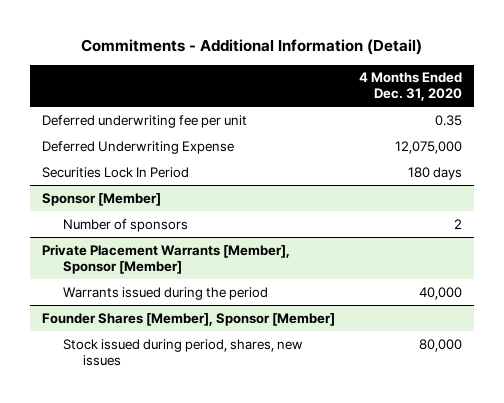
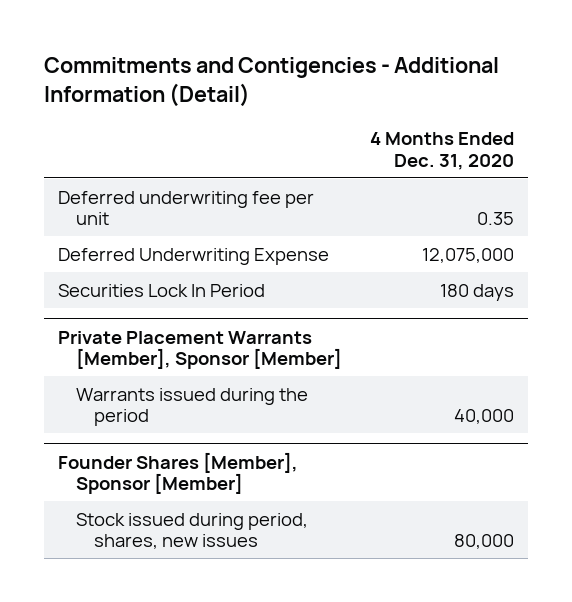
- Commitments - Additional Information (Detail)
+ Commitments and Contigencies - Additional Information (Detail)
- Sponsor [Member]
- Number of sponsors | 2

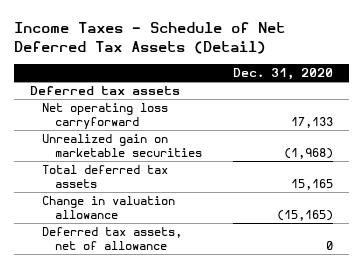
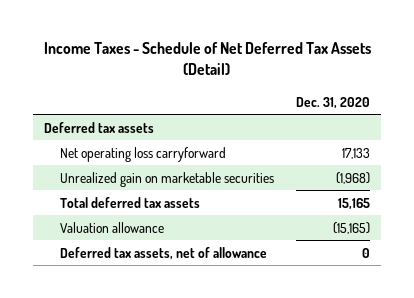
- Change in valuation allowance | (15,165)
+ Valuation allowance | (15,165)

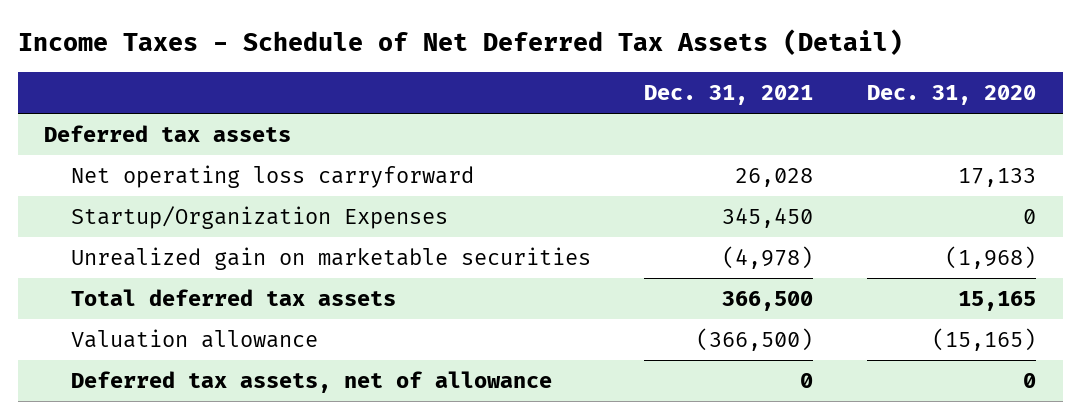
- | Dec. 31, 2020
+ | Dec. 31, 2021 | Dec. 31, 2020
+ Startup/Organization Expenses | 345,450 | 0

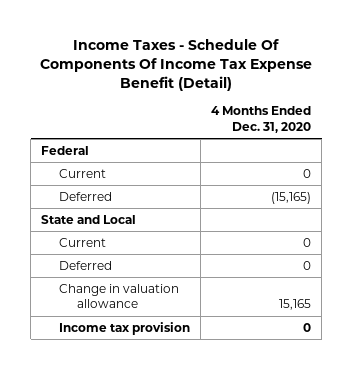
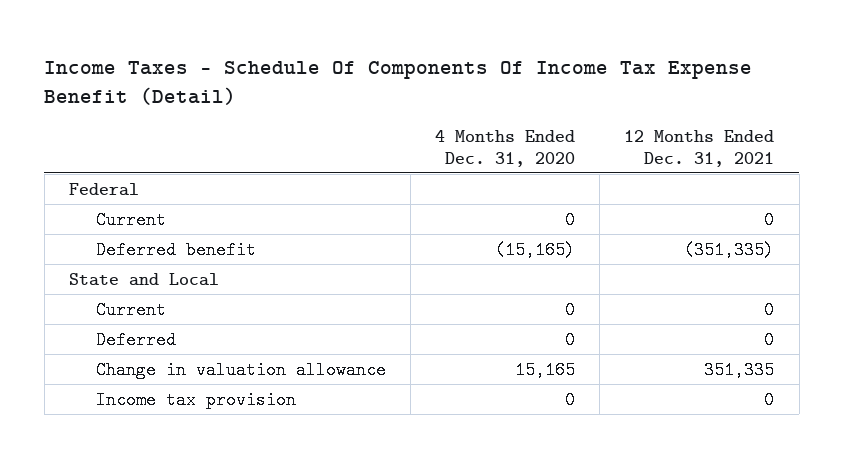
- | 4 Months Ended Dec. 31, 2020
+ | 4 Months Ended Dec. 31, 2020 | 12 Months Ended Dec. 31, 2021
- Deferred | (15,165)
+ Deferred benefit | (15,165) | (351,335)

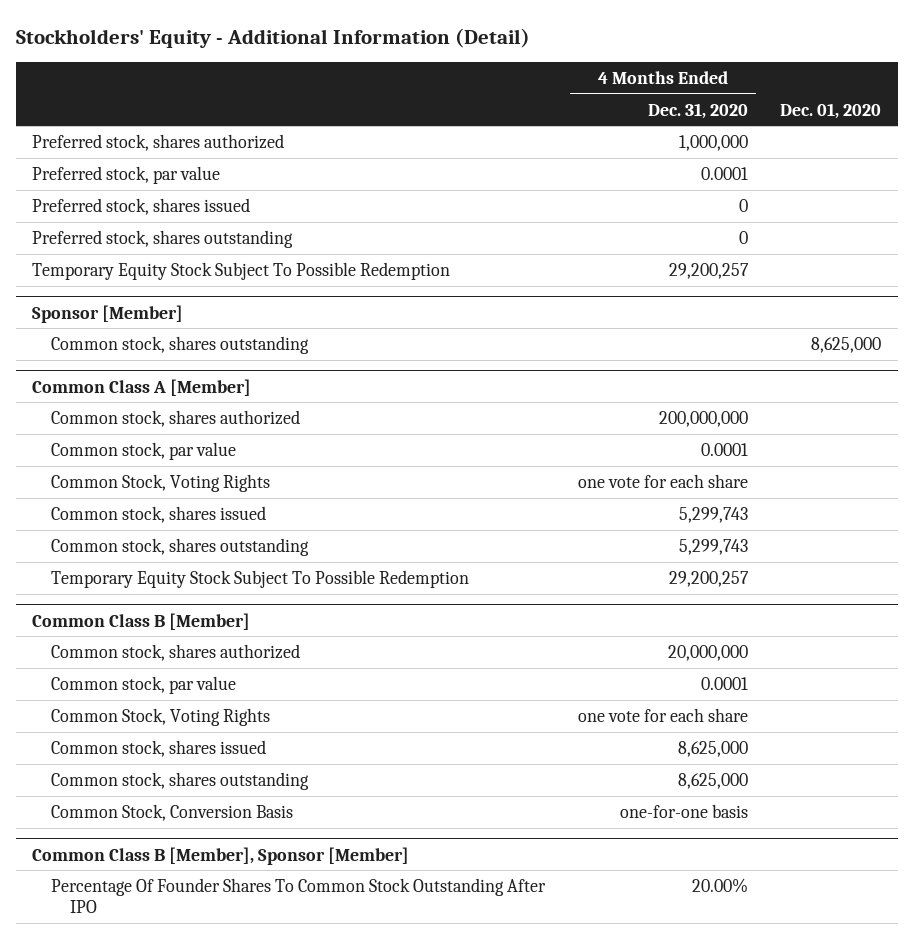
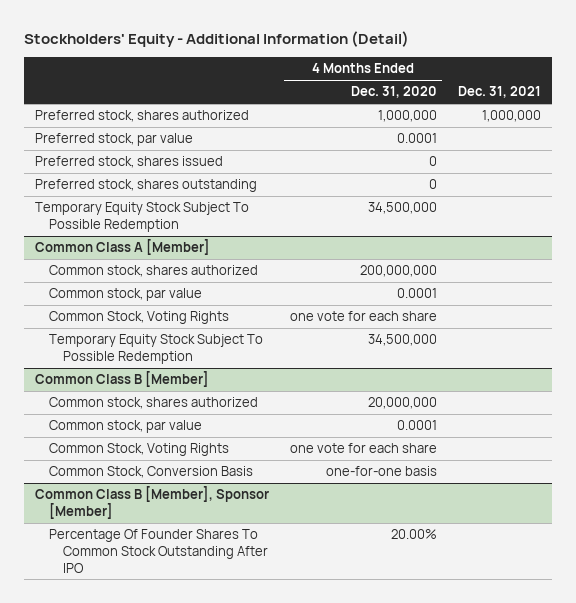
- | 4 Months Ended Dec. 31, 2020 | Dec. 01, 2020
+ | 4 Months Ended Dec. 31, 2020 | Dec. 31, 2021
- Temporary Equity Stock Subject To Possible Redemption | 29,200,257 |
- Sponsor [Member]
- Common stock, shares outstanding | | 8,625,000
+ Temporary Equity Stock Subject To Possible Redemption | 34,500,000 |
@ Common Class A [Member]
- Common stock, shares issued | 5,299,743 |
- Common stock, shares outstanding | 5,299,743 |
- Temporary Equity Stock Subject To Possible Redemption | 29,200,257 |
+ Temporary Equity Stock Subject To Possible Redemption | 34,500,000 |
@ Common Class B [Member]
- Common stock, shares issued | 8,625,000 |
- Common stock, shares outstanding | 8,625,000 |

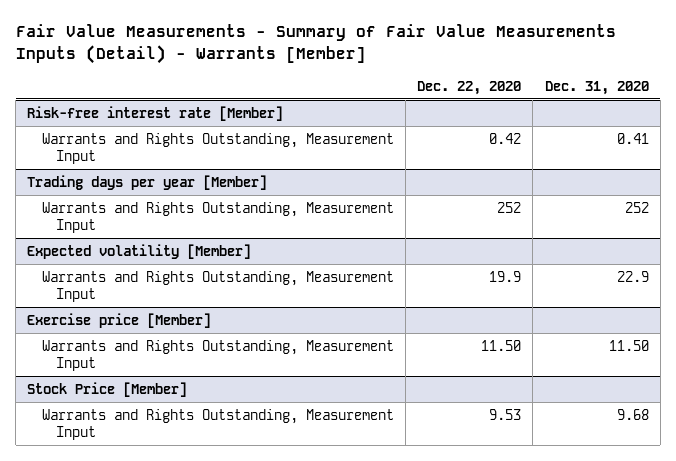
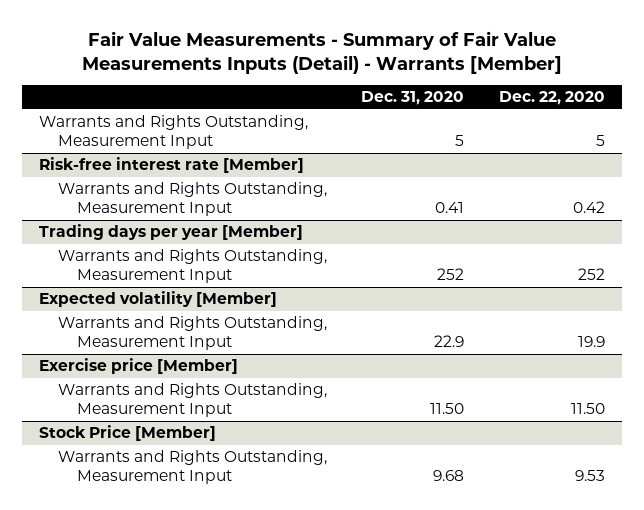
- | Dec. 22, 2020 | Dec. 31, 2020
+ | Dec. 31, 2020 | Dec. 22, 2020
+ Warrants and Rights Outstanding, Measurement Input | 5 | 5

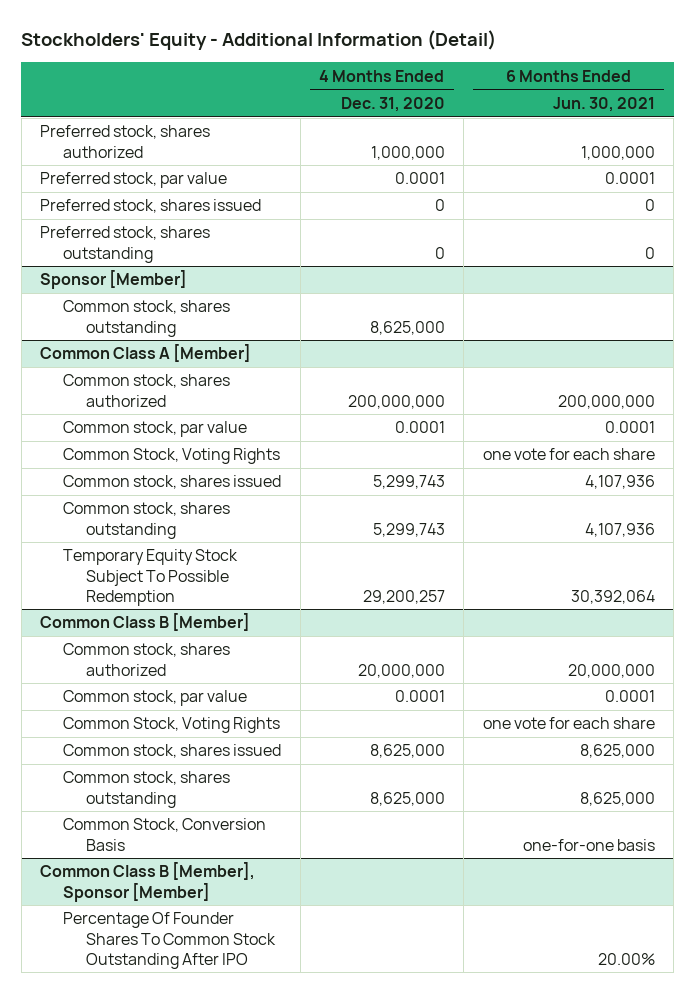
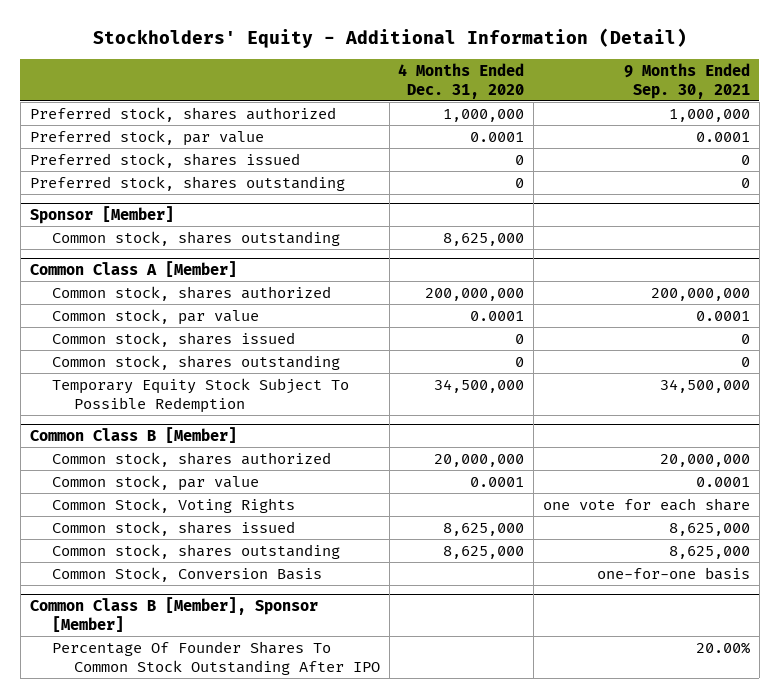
- | 4 Months Ended Dec. 31, 2020 | 6 Months Ended Jun. 30, 2021
+ | 4 Months Ended Dec. 31, 2020 | 9 Months Ended Sep. 30, 2021
@ Common Class A [Member]
- Common Stock, Voting Rights | | one vote for each share
- Common stock, shares issued | 5,299,743 | 4,107,936
- Common stock, shares outstanding | 5,299,743 | 4,107,936
- Temporary Equity Stock Subject To Possible Redemption | 29,200,257 | 30,392,064
+ Common stock, shares issued | 0 | 0
+ Common stock, shares outstanding | 0 | 0
+ Temporary Equity Stock Subject To Possible Redemption | 34,500,000 | 34,500,000

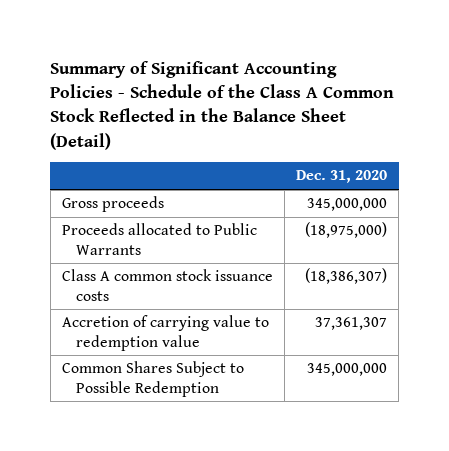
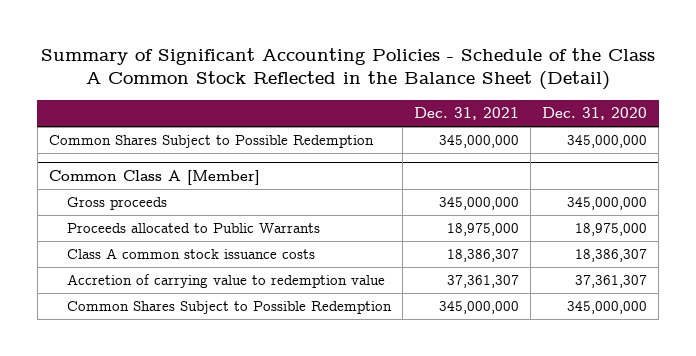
- | Dec. 31, 2020
+ | Dec. 31, 2021 | Dec. 31, 2020
+ Common Shares Subject to Possible Redemption | 345,000,000 | 345,000,000
+ Common Class A [Member]
- Proceeds allocated to Public Warrants | (18,975,000)
- Class A common stock issuance costs | (18,386,307)
+ Proceeds allocated to Public Warrants | 18,975,000 | 18,975,000
+ Class A common stock issuance costs | 18,386,307 | 18,386,307

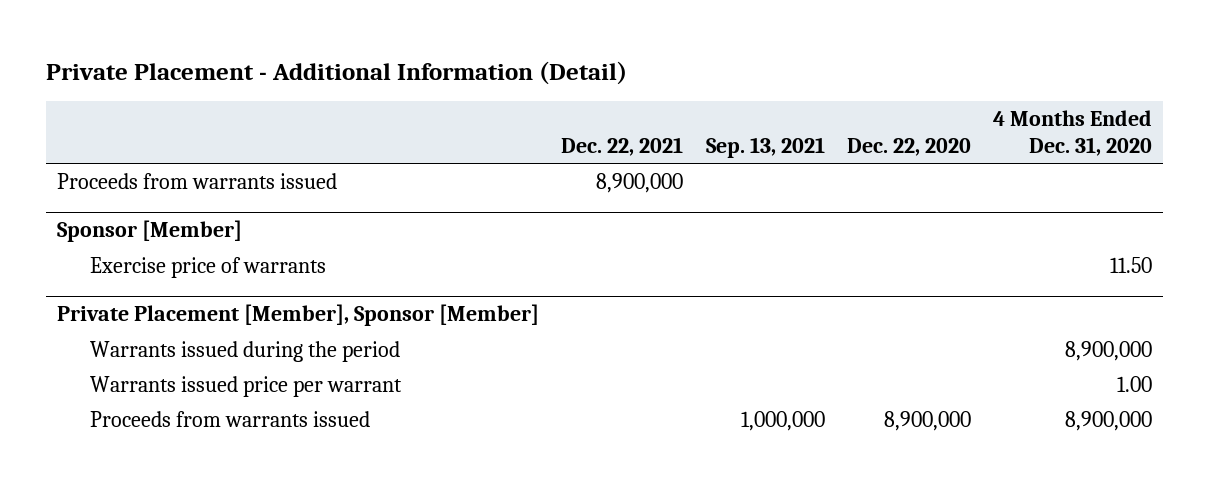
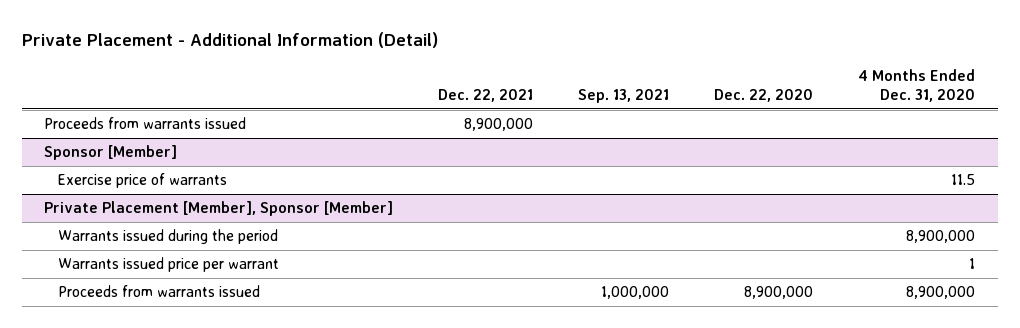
@ Sponsor [Member]
- Exercise price of warrants | | | | 11.50
+ Exercise price of warrants | | | | 11.5
@ Private Placement [Member], Sponsor [Member]
- Warrants issued price per warrant | | | | 1.00
+ Warrants issued price per warrant | | | | 1

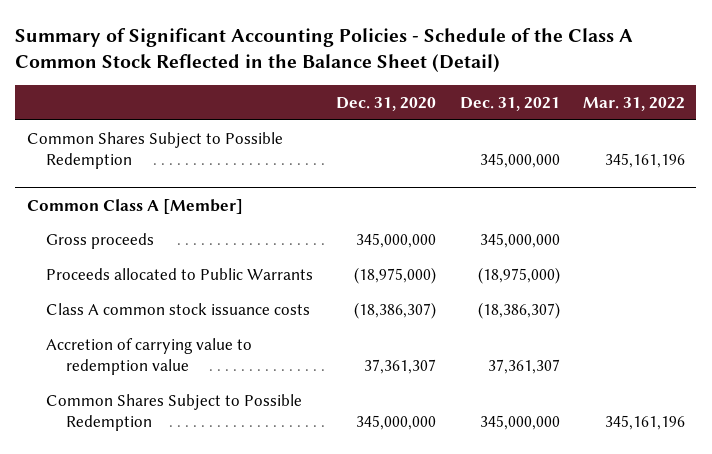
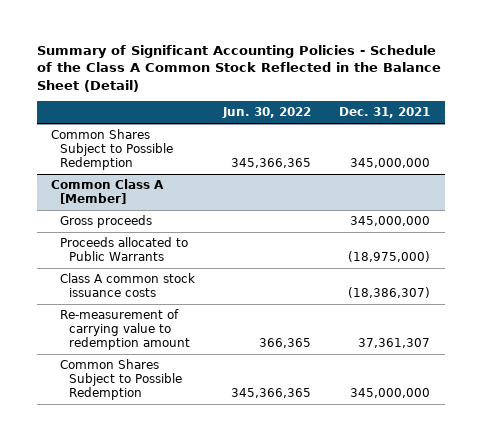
- | Dec. 31, 2020 | Dec. 31, 2021 | Mar. 31, 2022
+ | Jun. 30, 2022 | Dec. 31, 2021
@ Common Class A [Member]
- Accretion of carrying value to redemption value | 37,361,307 | 37,361,307 |
+ Re-measurement of carrying value to redemption amount | 366,365 | 37,361,307

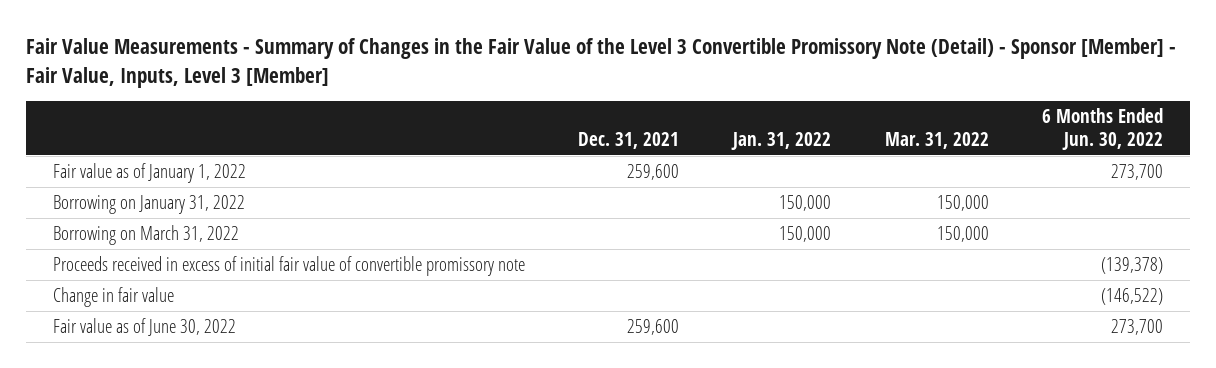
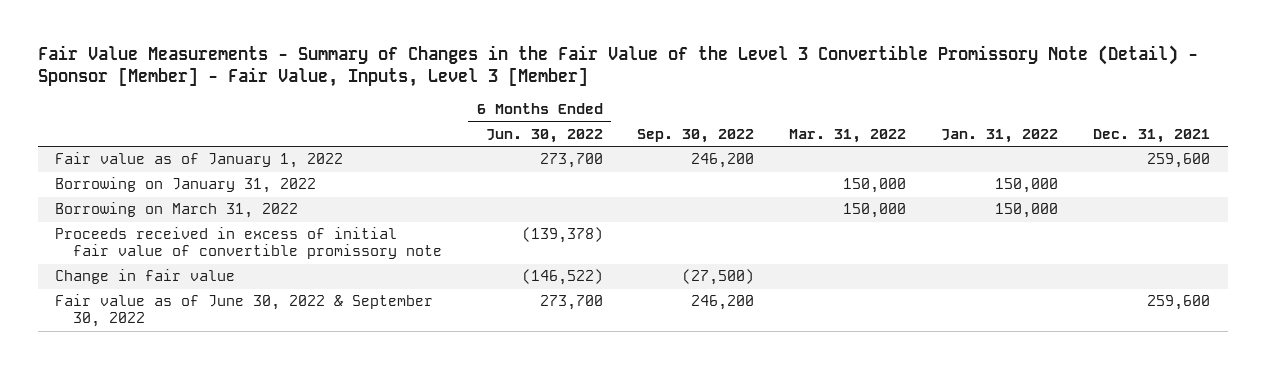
- | Dec. 31, 2021 | Jan. 31, 2022 | Mar. 31, 2022 | 6 Months Ended Jun. 30, 2022
+ | 6 Months Ended Jun. 30, 2022 | Sep. 30, 2022 | Mar. 31, 2022 | Jan. 31, 2022 | Dec. 31, 2021
- Fair value as of June 30, 2022 | 259,600 | | | 273,700
+ Fair value as of June 30, 2022 & September 30, 2022 | 273,700 | 246,200 | | | 259,600

